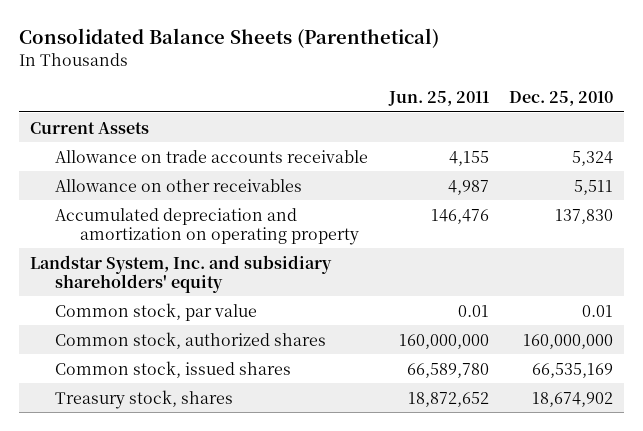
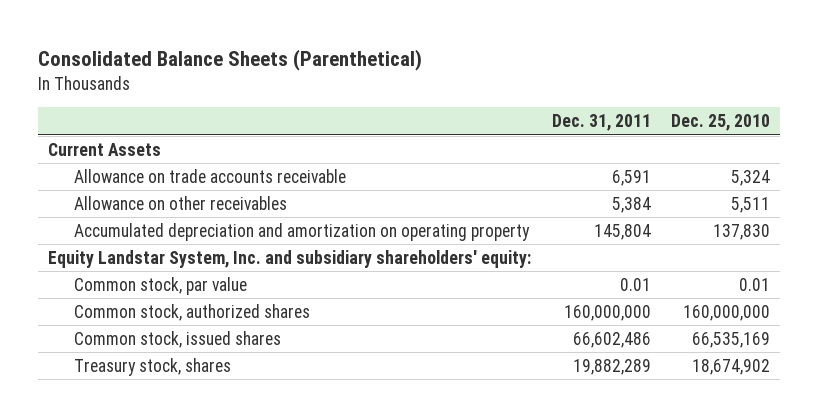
- | Jun. 25, 2011 | Dec. 25, 2010
+ | Dec. 31, 2011 | Dec. 25, 2010
- Landstar System, Inc. and subsidiary shareholders' equity
+ Equity Landstar System, Inc. and subsidiary shareholders' equity:

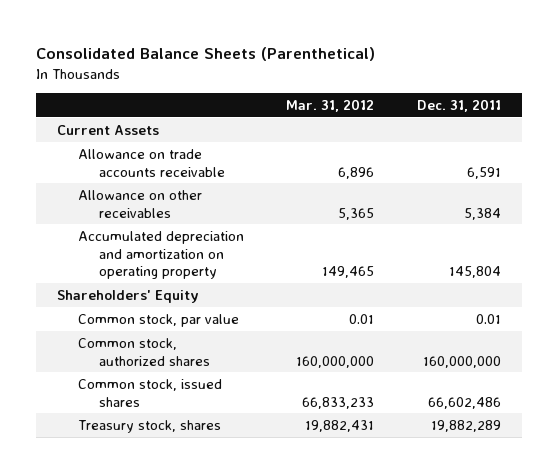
- | Dec. 31, 2011 | Dec. 25, 2010
+ | Mar. 31, 2012 | Dec. 31, 2011
- Equity Landstar System, Inc. and subsidiary shareholders' equity:
+ Shareholders' Equity

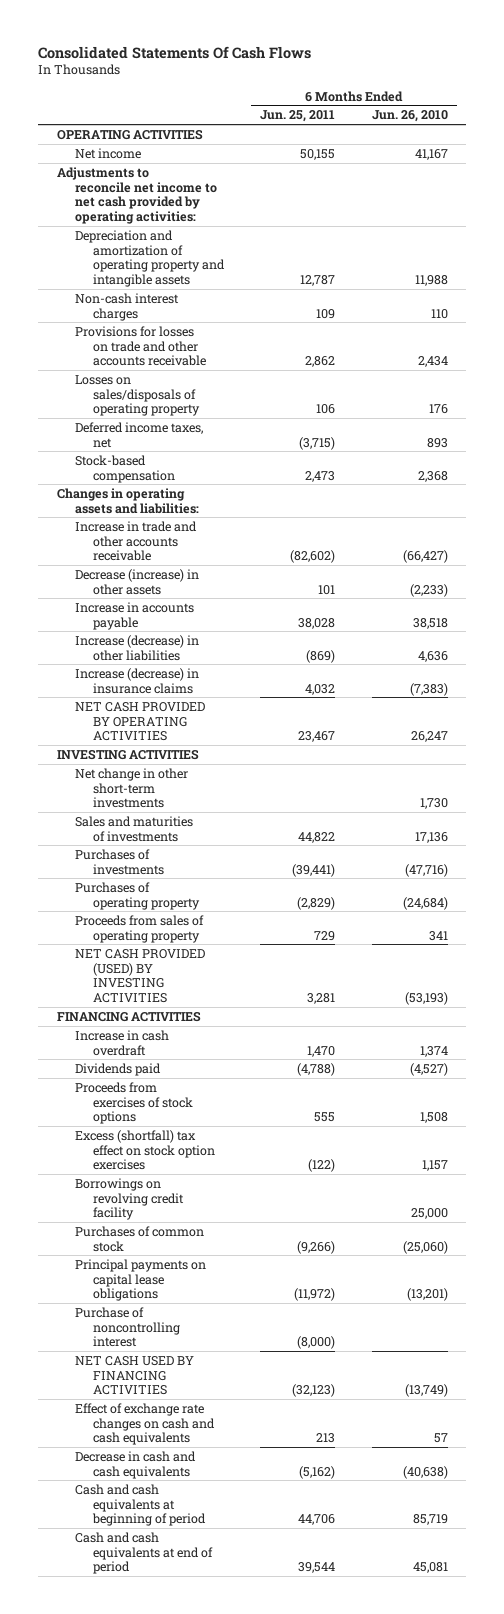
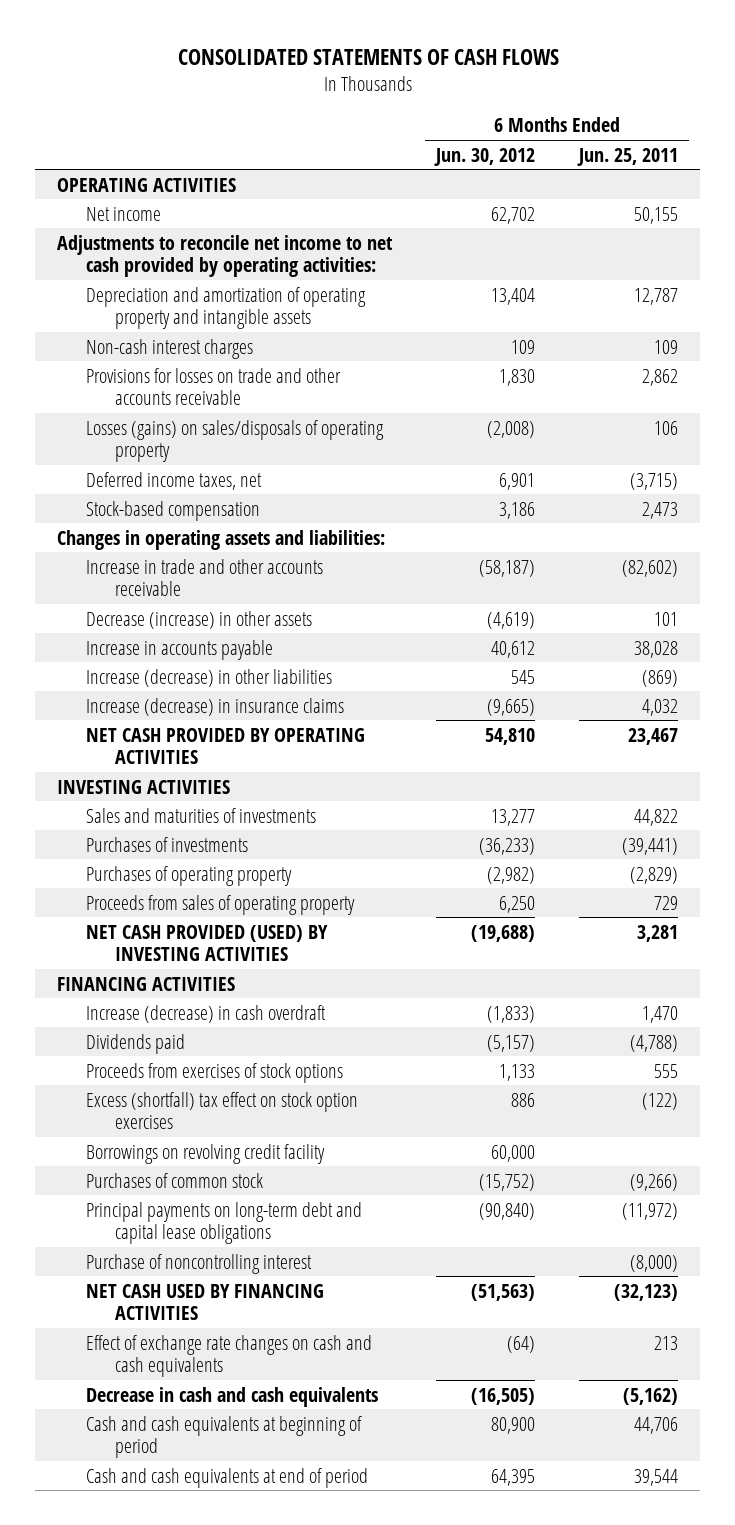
- Consolidated Statements Of Cash Flows
+ CONSOLIDATED STATEMENTS OF CASH FLOWS
- | 6 Months Ended Jun. 25, 2011 | 6 Months Ended Jun. 26, 2010
+ | 6 Months Ended Jun. 30, 2012 | 6 Months Ended Jun. 25, 2011
- Losses on sales/disposals of operating property | 106 | 176
+ Losses (gains) on sales/disposals of operating property | (2,008) | 106
- Net change in other short-term investments | | 1,730
- Increase in cash overdraft | 1,470 | 1,374
+ Increase (decrease) in cash overdraft | (1,833) | 1,470
- Principal payments on capital lease obligations | (11,972) | (13,201)
+ Principal payments on long-term debt and capital lease obligations | (90,840) | (11,972)

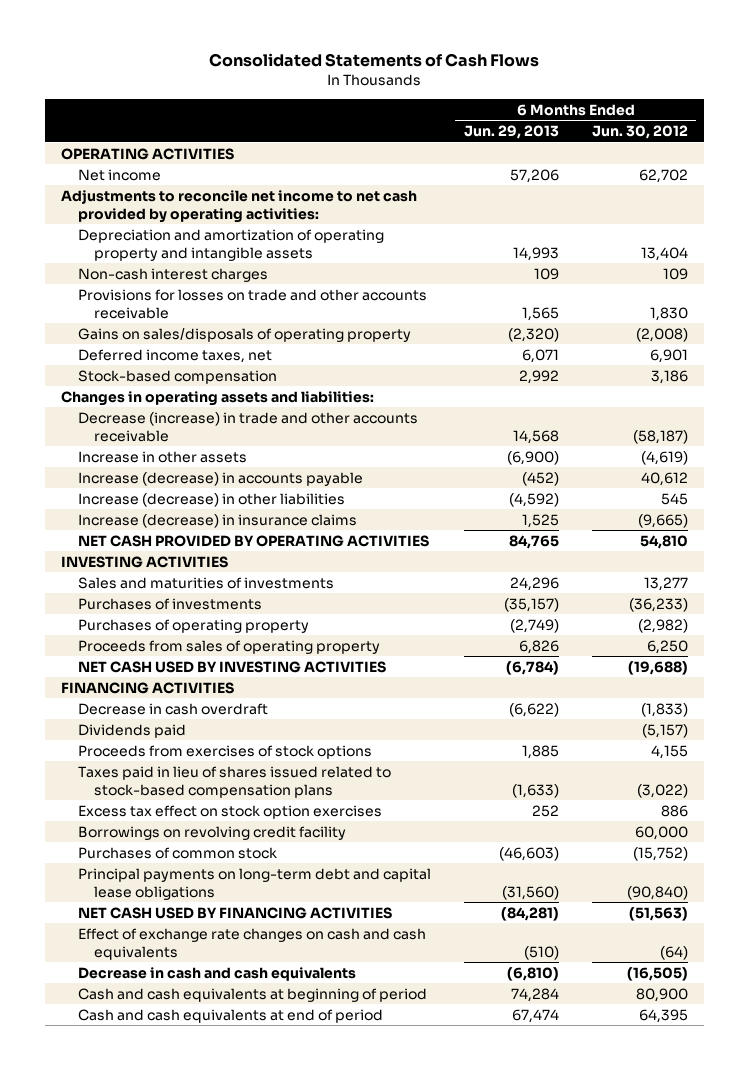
- CONSOLIDATED STATEMENTS OF CASH FLOWS
+ Consolidated Statements of Cash Flows
- | 6 Months Ended Jun. 30, 2012 | 6 Months Ended Jun. 25, 2011
+ | 6 Months Ended Jun. 29, 2013 | 6 Months Ended Jun. 30, 2012
- Losses (gains) on sales/disposals of operating property | (2,008) | 106
+ Gains on sales/disposals of operating property | (2,320) | (2,008)
- Increase in trade and other accounts receivable | (58,187) | (82,602)
- Decrease (increase) in other assets | (4,619) | 101
- Increase in accounts payable | 40,612 | 38,028
+ Decrease (increase) in trade and other accounts receivable | 14,568 | (58,187)
+ Increase in other assets | (6,900) | (4,619)
+ Increase (decrease) in accounts payable | (452) | 40,612
- NET CASH PROVIDED (USED) BY INVESTING ACTIVITIES | (19,688) | 3,281
+ NET CASH USED BY INVESTING ACTIVITIES | (6,784) | (19,688)
- Increase (decrease) in cash overdraft | (1,833) | 1,470
+ Decrease in cash overdraft | (6,622) | (1,833)
- Proceeds from exercises of stock options | 1,133 | 555
- Excess (shortfall) tax effect on stock option exercises | 886 | (122)
+ Proceeds from exercises of stock options | 1,885 | 4,155
+ Taxes paid in lieu of shares issued related to stock-based compensation plans | (1,633) | (3,022)
+ Excess tax effect on stock option exercises | 252 | 886
- Purchase of noncontrolling interest | | (8,000)

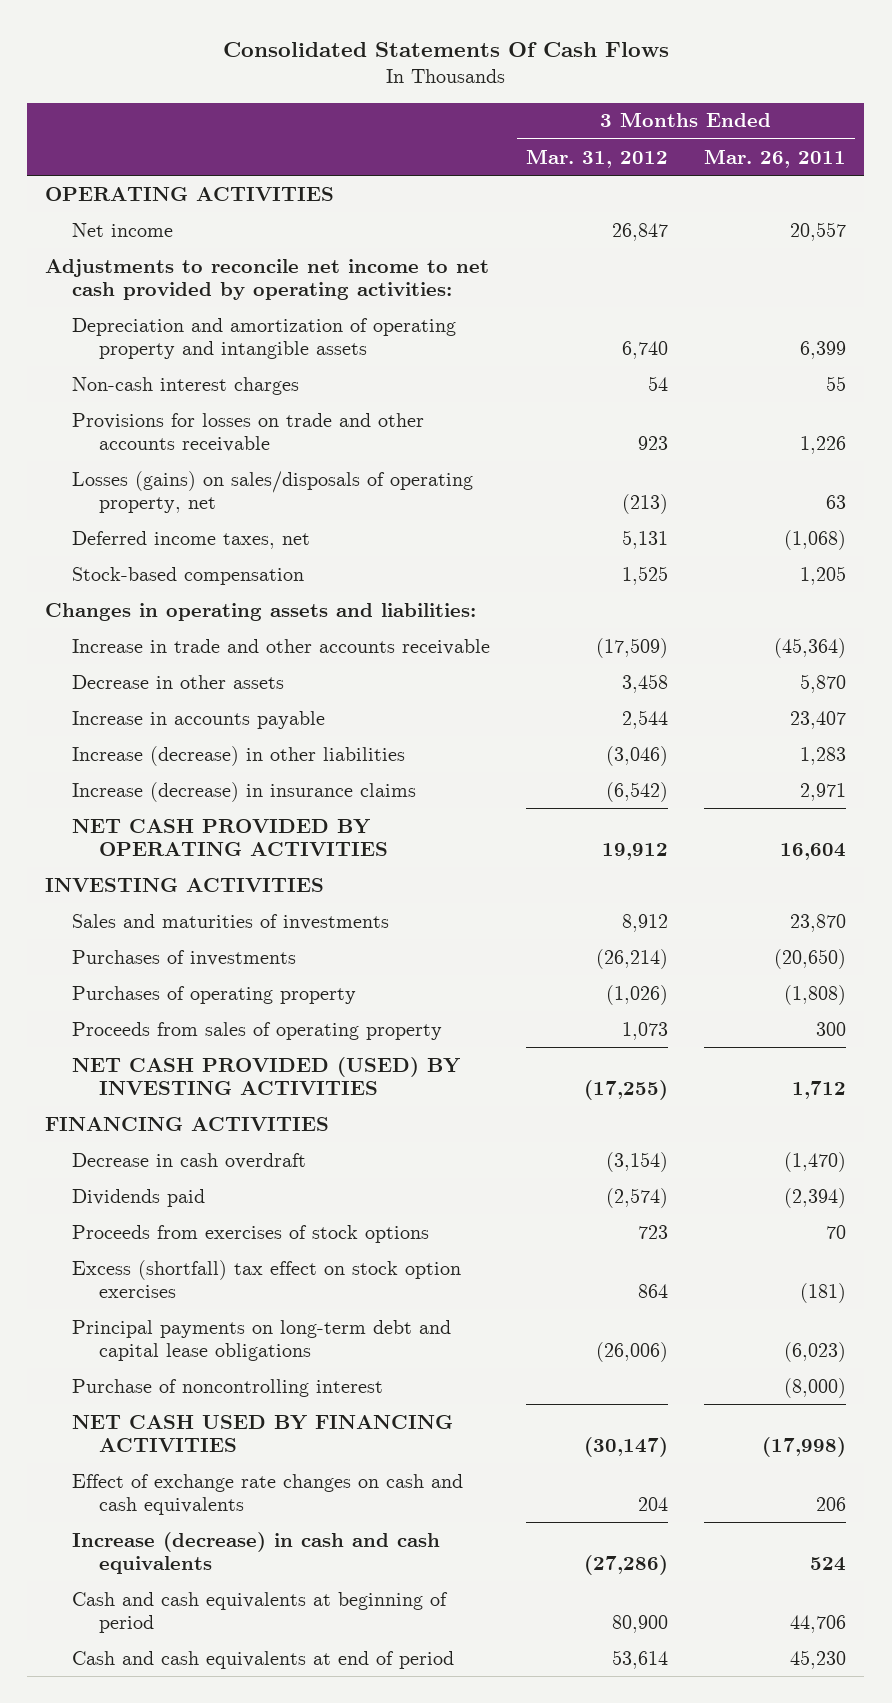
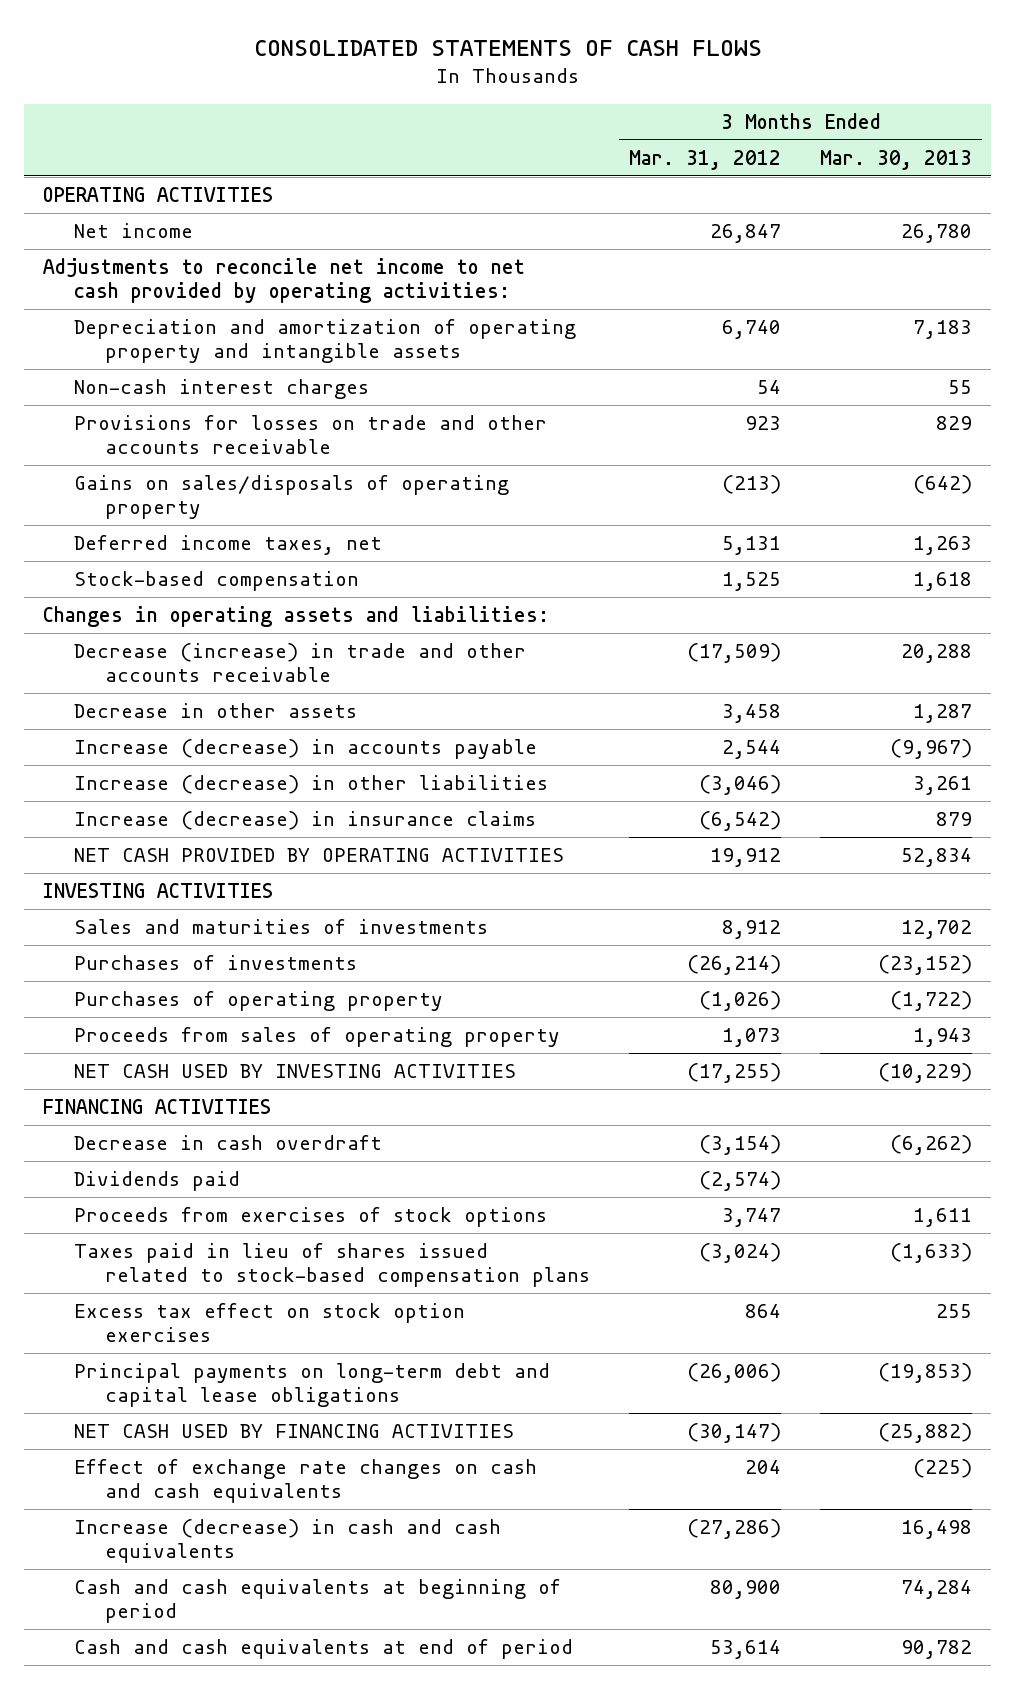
- Consolidated Statements Of Cash Flows
+ CONSOLIDATED STATEMENTS OF CASH FLOWS
- | 3 Months Ended Mar. 31, 2012 | 3 Months Ended Mar. 26, 2011
+ | 3 Months Ended Mar. 31, 2012 | 3 Months Ended Mar. 30, 2013
- Losses (gains) on sales/disposals of operating property, net | (213) | 63
+ Gains on sales/disposals of operating property | (213) | (642)
- Increase in trade and other accounts receivable | (17,509) | (45,364)
+ Decrease (increase) in trade and other accounts receivable | (17,509) | 20,288
- Increase in accounts payable | 2,544 | 23,407
+ Increase (decrease) in accounts payable | 2,544 | (9,967)
- NET CASH PROVIDED (USED) BY INVESTING ACTIVITIES | (17,255) | 1,712
+ NET CASH USED BY INVESTING ACTIVITIES | (17,255) | (10,229)
- Proceeds from exercises of stock options | 723 | 70
- Excess (shortfall) tax effect on stock option exercises | 864 | (181)
+ Proceeds from exercises of stock options | 3,747 | 1,611
+ Taxes paid in lieu of shares issued related to stock-based compensation plans | (3,024) | (1,633)
+ Excess tax effect on stock option exercises | 864 | 255
- Purchase of noncontrolling interest | | (8,000)

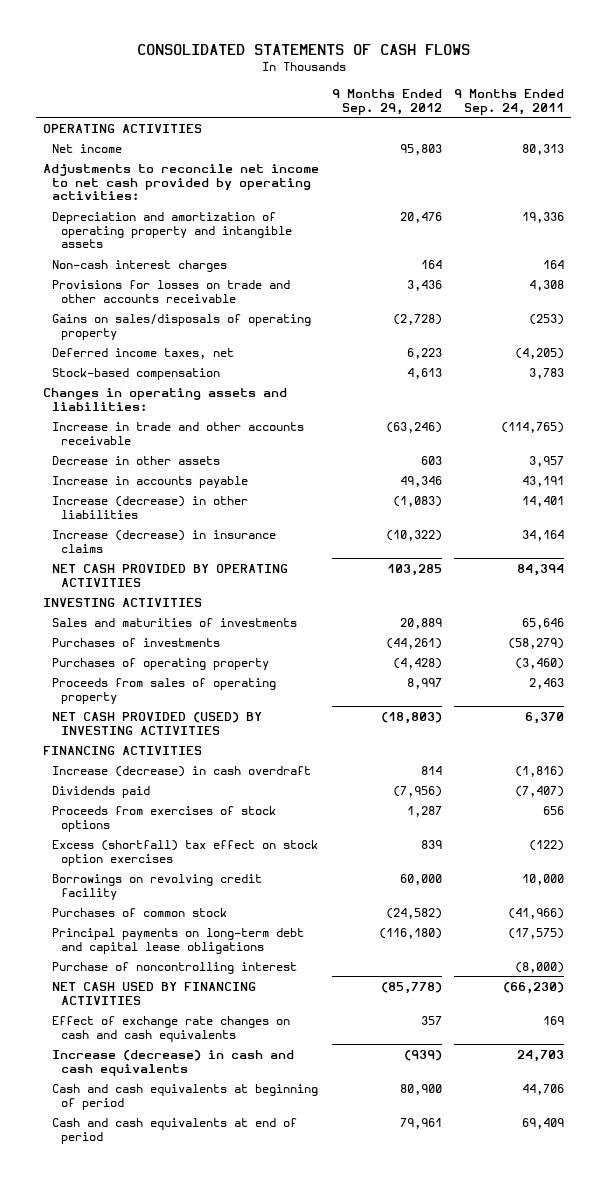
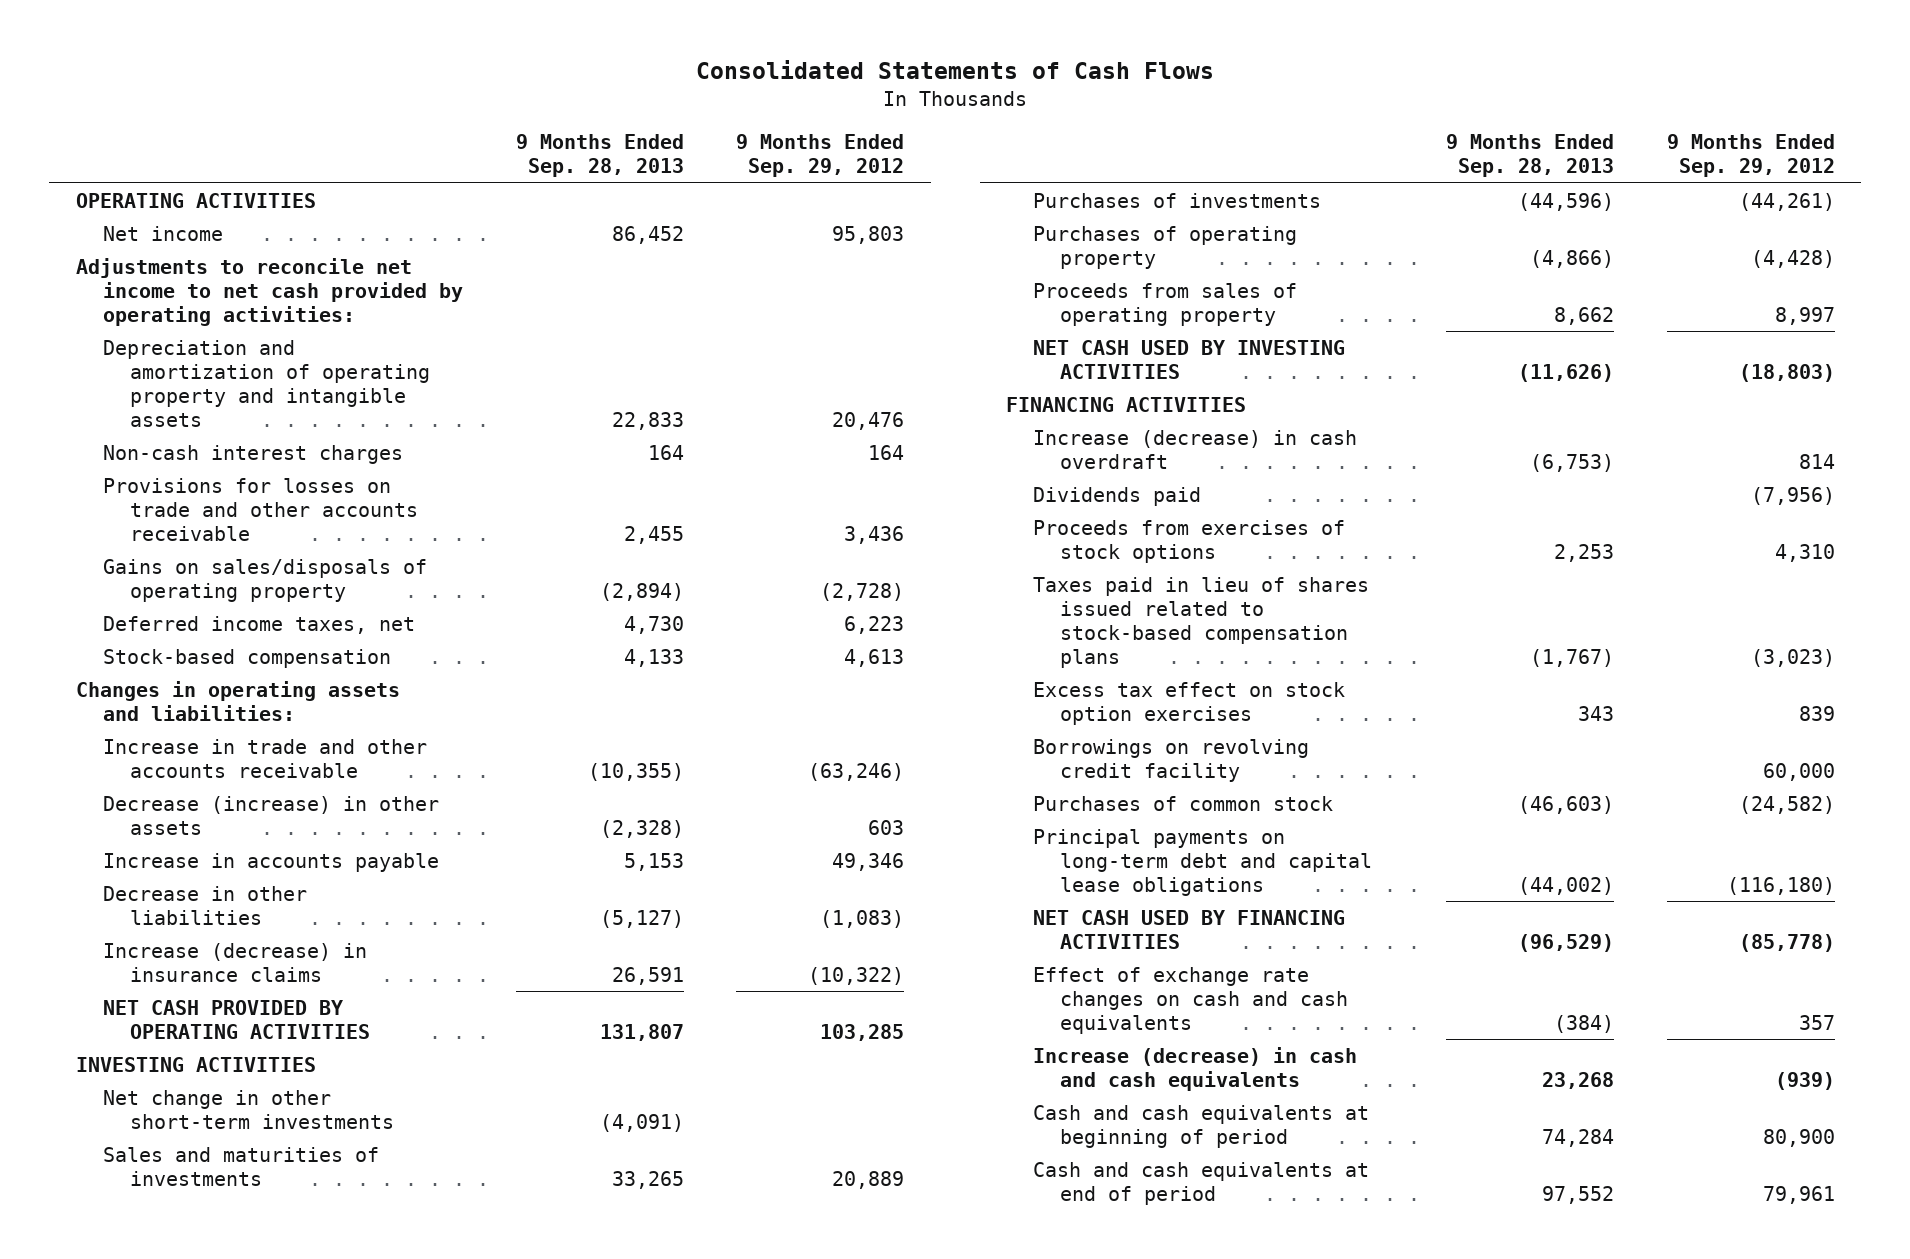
- CONSOLIDATED STATEMENTS OF CASH FLOWS
+ Consolidated Statements of Cash Flows
- | 9 Months Ended Sep. 29, 2012 | 9 Months Ended Sep. 24, 2011
+ | 9 Months Ended Sep. 28, 2013 | 9 Months Ended Sep. 29, 2012
- Decrease in other assets | 603 | 3,957
+ Decrease (increase) in other assets | (2,328) | 603
- Increase (decrease) in other liabilities | (1,083) | 14,401
+ Decrease in other liabilities | (5,127) | (1,083)
+ Net change in other short-term investments | (4,091) |
- NET CASH PROVIDED (USED) BY INVESTING ACTIVITIES | (18,803) | 6,370
+ NET CASH USED BY INVESTING ACTIVITIES | (11,626) | (18,803)
- Proceeds from exercises of stock options | 1,287 | 656
- Excess (shortfall) tax effect on stock option exercises | 839 | (122)
+ Proceeds from exercises of stock options | 2,253 | 4,310
+ Taxes paid in lieu of shares issued related to stock-based compensation plans | (1,767) | (3,023)
+ Excess tax effect on stock option exercises | 343 | 839
- Purchase of noncontrolling interest | | (8,000)

